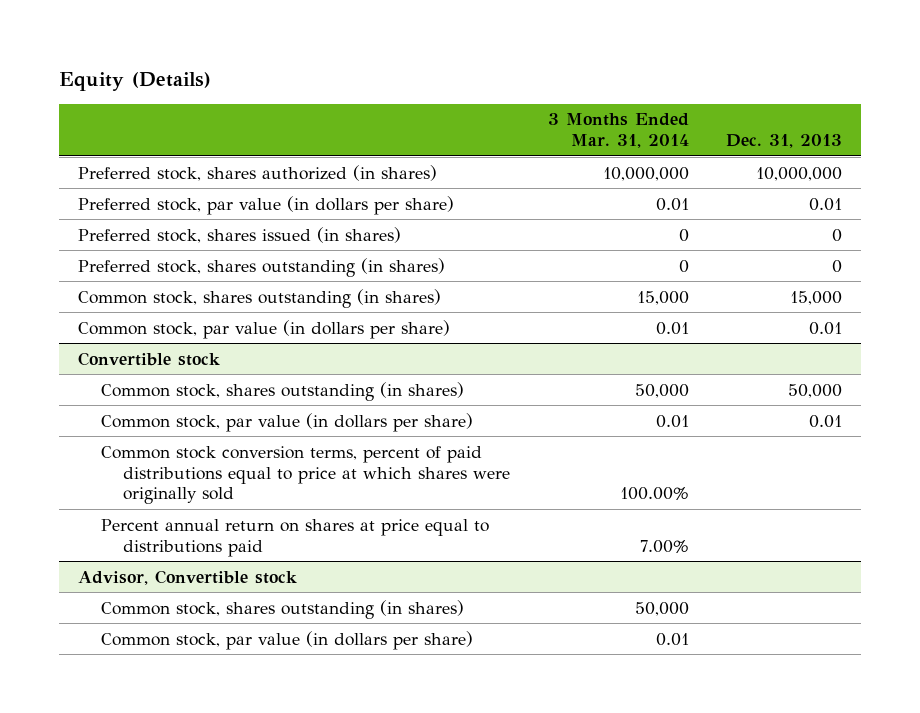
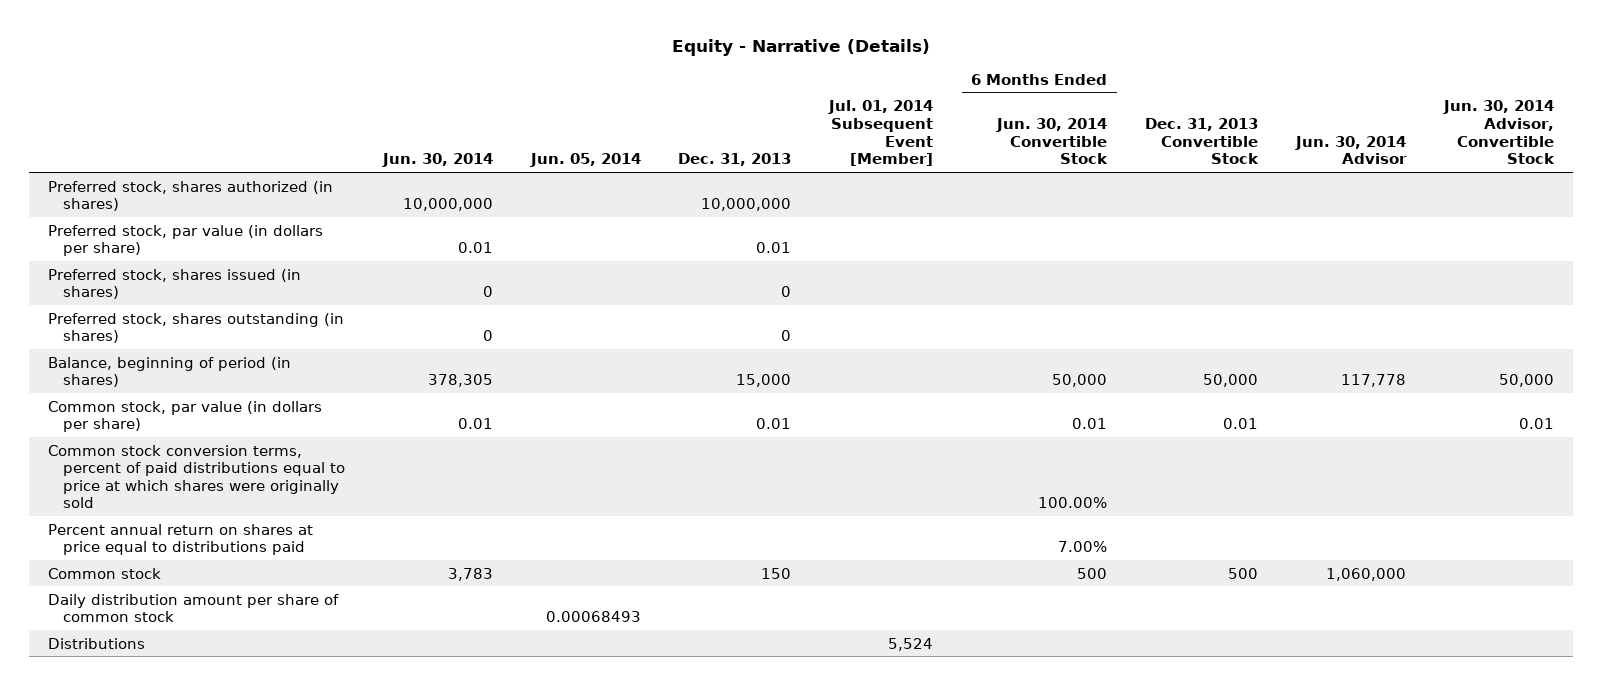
- Equity (Details)
+ Equity - Narrative (Details)
- | 3 Months Ended Mar. 31, 2014 | Dec. 31, 2013
+ | Jun. 30, 2014 | Jun. 05, 2014 | Dec. 31, 2013 | Jul. 01, 2014 Subsequent Event [Member] | 6 Months Ended Jun. 30, 2014 Convertible Stock | Dec. 31, 2013 Convertible Stock | Jun. 30, 2014 Advisor | Jun. 30, 2014 Advisor, Convertible Stock
- Common stock, shares outstanding (in shares) | 15,000 | 15,000
- Common stock, par value (in dollars per share) | 0.01 | 0.01
- Convertible stock
- Common stock, shares outstanding (in shares) | 50,000 | 50,000
+ Balance, beginning of period (in shares) | 378,305 | | 15,000 | | 50,000 | 50,000 | 117,778 | 50,000
- Advisor, Convertible stock
- Common stock, shares outstanding (in shares) | 50,000 |
- Common stock, par value (in dollars per share) | 0.01 |
+ Common stock | 3,783 | | 150 | | 500 | 500 | 1,060,000 |
+ Daily distribution amount per share of common stock | | 0.00068493 | | | | | |
+ Distributions | | | | 5,524 | | | |

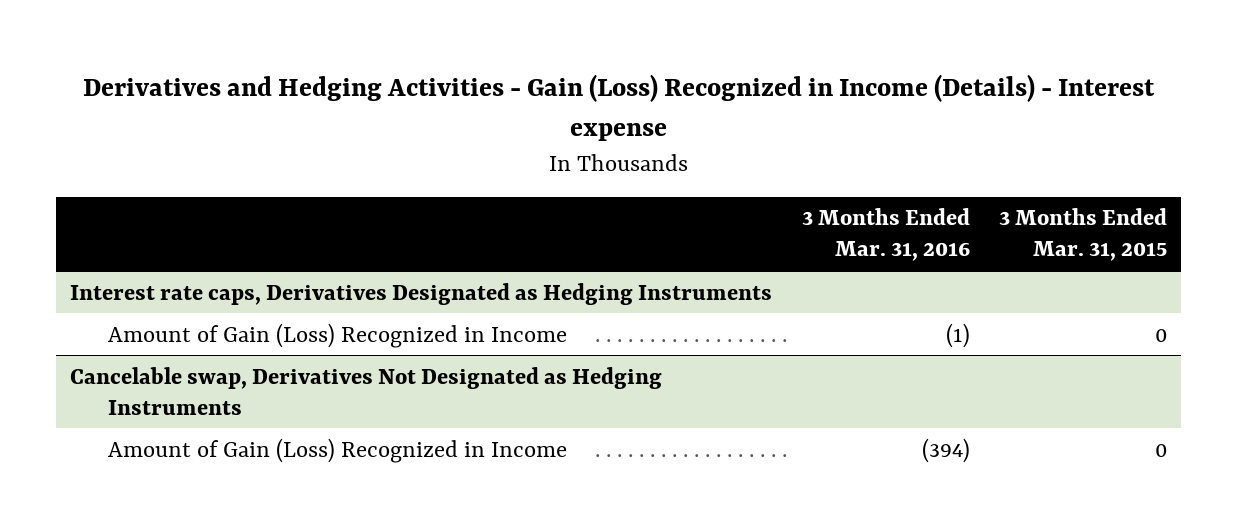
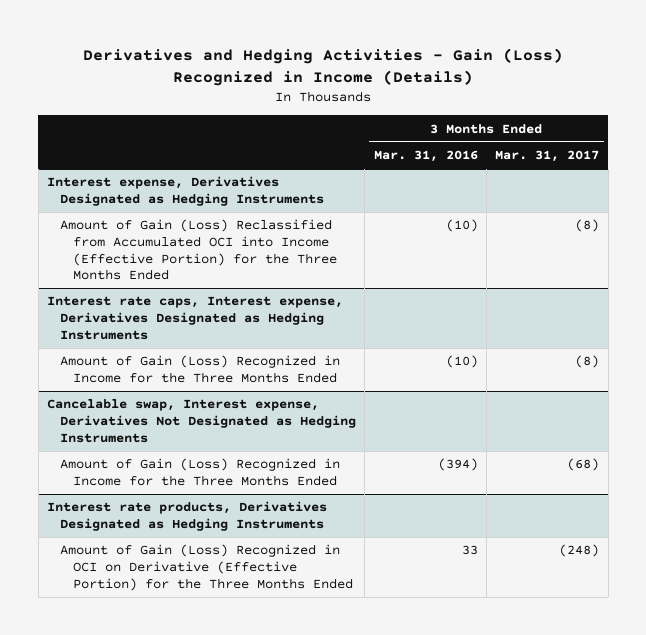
- Derivatives and Hedging Activities - Gain (Loss) Recognized in Income (Details) - Interest expense
+ Derivatives and Hedging Activities - Gain (Loss) Recognized in Income (Details)
- | 3 Months Ended Mar. 31, 2016 | 3 Months Ended Mar. 31, 2015
+ | 3 Months Ended Mar. 31, 2016 | 3 Months Ended Mar. 31, 2017
- Interest rate caps, Derivatives Designated as Hedging Instruments
- Amount of Gain (Loss) Recognized in Income | (1) | 0
- Cancelable swap, Derivatives Not Designated as Hedging Instruments
- Amount of Gain (Loss) Recognized in Income | (394) | 0
+ Interest expense, Derivatives Designated as Hedging Instruments
+ Amount of Gain (Loss) Reclassified from Accumulated OCI into Income (Effective Portion) for the Three Months Ended | (10) | (8)
+ Interest rate caps, Interest expense, Derivatives Designated as Hedging Instruments
+ Amount of Gain (Loss) Recognized in Income for the Three Months Ended | (10) | (8)
+ Cancelable swap, Interest expense, Derivatives Not Designated as Hedging Instruments
+ Amount of Gain (Loss) Recognized in Income for the Three Months Ended | (394) | (68)
+ Interest rate products, Derivatives Designated as Hedging Instruments
+ Amount of Gain (Loss) Recognized in OCI on Derivative (Effective Portion) for the Three Months Ended | 33 | (248)

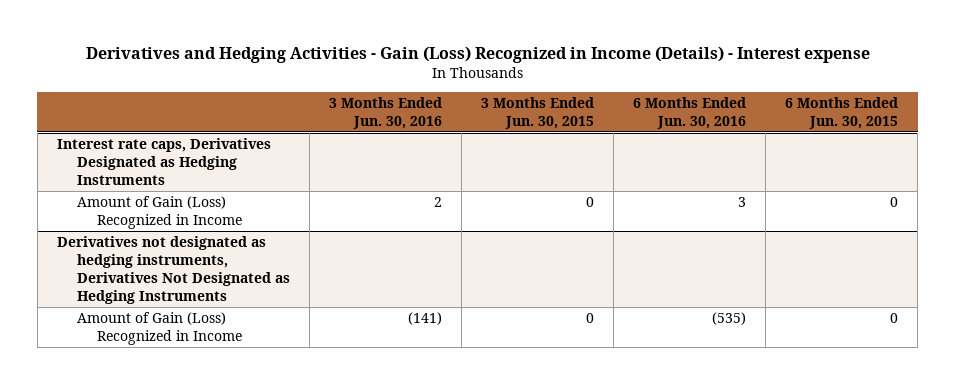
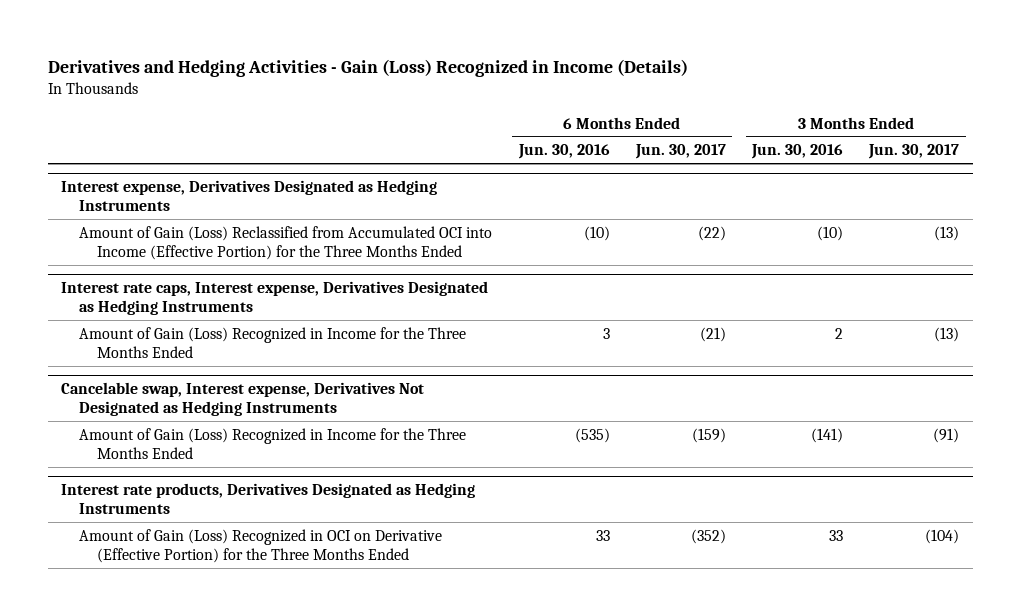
- Derivatives and Hedging Activities - Gain (Loss) Recognized in Income (Details) - Interest expense
+ Derivatives and Hedging Activities - Gain (Loss) Recognized in Income (Details)
- | 3 Months Ended Jun. 30, 2016 | 3 Months Ended Jun. 30, 2015 | 6 Months Ended Jun. 30, 2016 | 6 Months Ended Jun. 30, 2015
+ | 6 Months Ended Jun. 30, 2016 | 6 Months Ended Jun. 30, 2017 | 3 Months Ended Jun. 30, 2016 | 3 Months Ended Jun. 30, 2017
- Interest rate caps, Derivatives Designated as Hedging Instruments
- Amount of Gain (Loss) Recognized in Income | 2 | 0 | 3 | 0
- Derivatives not designated as hedging instruments, Derivatives Not Designated as Hedging Instruments
- Amount of Gain (Loss) Recognized in Income | (141) | 0 | (535) | 0
+ Interest expense, Derivatives Designated as Hedging Instruments
+ Amount of Gain (Loss) Reclassified from Accumulated OCI into Income (Effective Portion) for the Three Months Ended | (10) | (22) | (10) | (13)
+ Interest rate caps, Interest expense, Derivatives Designated as Hedging Instruments
+ Amount of Gain (Loss) Recognized in Income for the Three Months Ended | 3 | (21) | 2 | (13)
+ Cancelable swap, Interest expense, Derivatives Not Designated as Hedging Instruments
+ Amount of Gain (Loss) Recognized in Income for the Three Months Ended | (535) | (159) | (141) | (91)
+ Interest rate products, Derivatives Designated as Hedging Instruments
+ Amount of Gain (Loss) Recognized in OCI on Derivative (Effective Portion) for the Three Months Ended | 33 | (352) | 33 | (104)

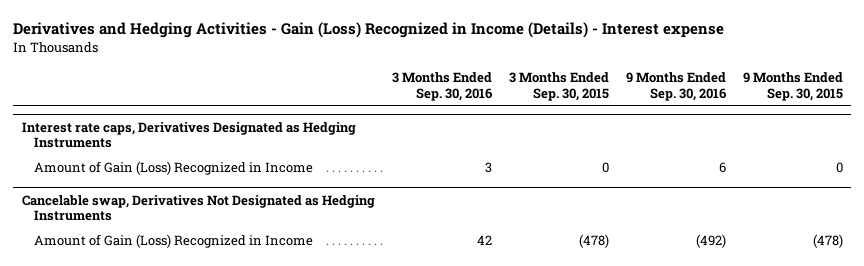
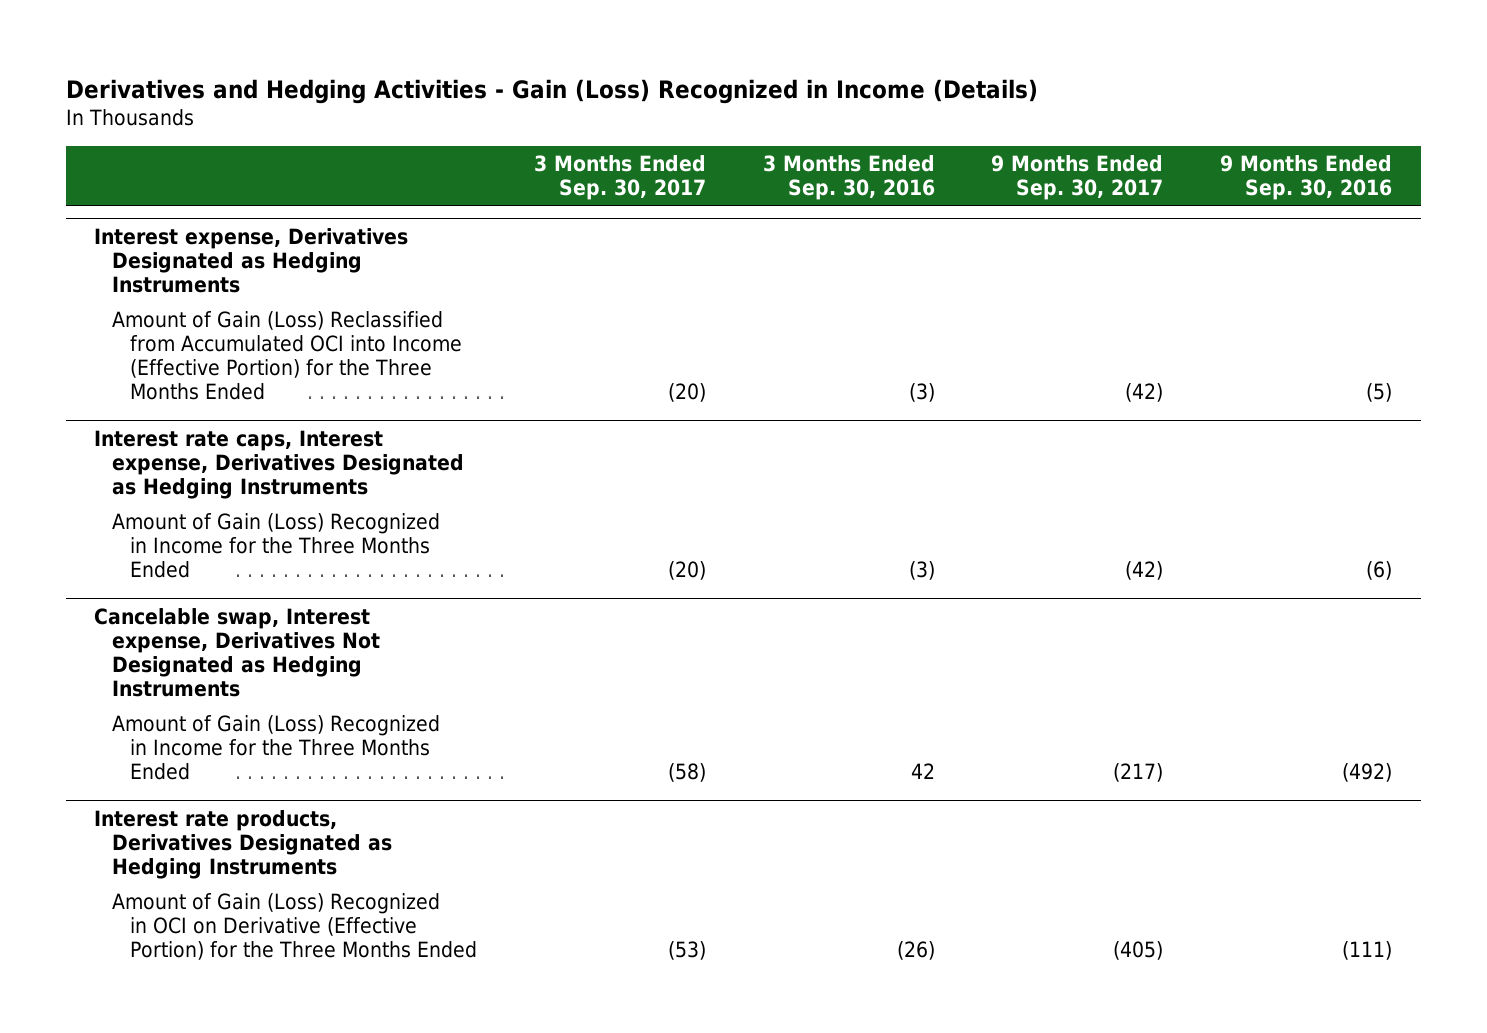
- Derivatives and Hedging Activities - Gain (Loss) Recognized in Income (Details) - Interest expense
+ Derivatives and Hedging Activities - Gain (Loss) Recognized in Income (Details)
- | 3 Months Ended Sep. 30, 2016 | 3 Months Ended Sep. 30, 2015 | 9 Months Ended Sep. 30, 2016 | 9 Months Ended Sep. 30, 2015
+ | 3 Months Ended Sep. 30, 2017 | 3 Months Ended Sep. 30, 2016 | 9 Months Ended Sep. 30, 2017 | 9 Months Ended Sep. 30, 2016
- Interest rate caps, Derivatives Designated as Hedging Instruments
- Amount of Gain (Loss) Recognized in Income | 3 | 0 | 6 | 0
- Cancelable swap, Derivatives Not Designated as Hedging Instruments
- Amount of Gain (Loss) Recognized in Income | 42 | (478) | (492) | (478)
+ Interest expense, Derivatives Designated as Hedging Instruments
+ Amount of Gain (Loss) Reclassified from Accumulated OCI into Income (Effective Portion) for the Three Months Ended | (20) | (3) | (42) | (5)
+ Interest rate caps, Interest expense, Derivatives Designated as Hedging Instruments
+ Amount of Gain (Loss) Recognized in Income for the Three Months Ended | (20) | (3) | (42) | (6)
+ Cancelable swap, Interest expense, Derivatives Not Designated as Hedging Instruments
+ Amount of Gain (Loss) Recognized in Income for the Three Months Ended | (58) | 42 | (217) | (492)
+ Interest rate products, Derivatives Designated as Hedging Instruments
+ Amount of Gain (Loss) Recognized in OCI on Derivative (Effective Portion) for the Three Months Ended | (53) | (26) | (405) | (111)

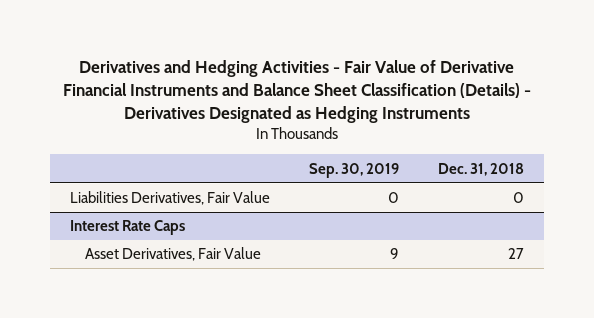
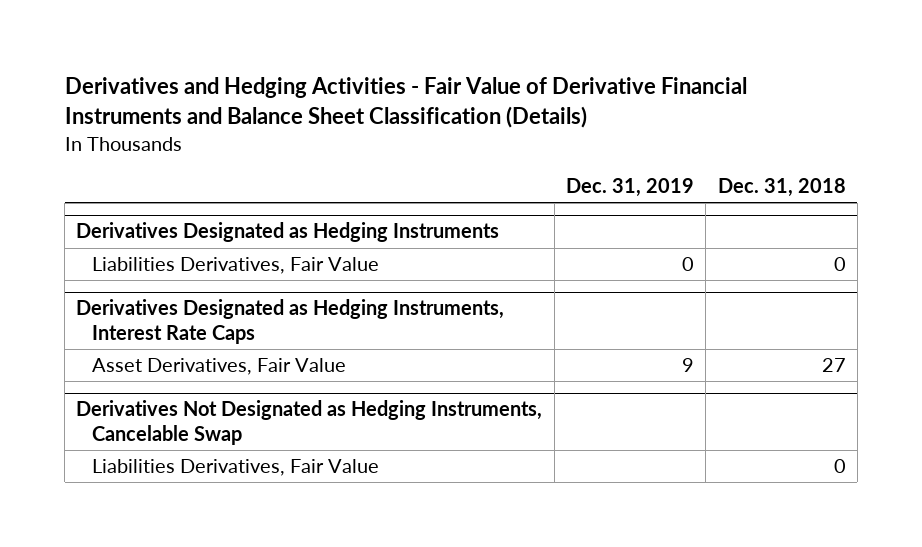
- Derivatives and Hedging Activities - Fair Value of Derivative Financial Instruments and Balance Sheet Classification (Details) - Derivatives Designated as Hedging Instruments
+ Derivatives and Hedging Activities - Fair Value of Derivative Financial Instruments and Balance Sheet Classification (Details)
- | Sep. 30, 2019 | Dec. 31, 2018
+ | Dec. 31, 2019 | Dec. 31, 2018
+ Derivatives Designated as Hedging Instruments
- Interest Rate Caps
+ Derivatives Designated as Hedging Instruments, Interest Rate Caps
+ Derivatives Not Designated as Hedging Instruments, Cancelable Swap
+ Liabilities Derivatives, Fair Value | | 0

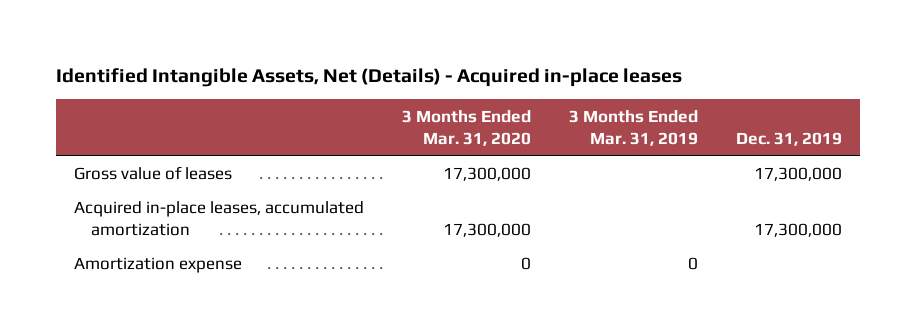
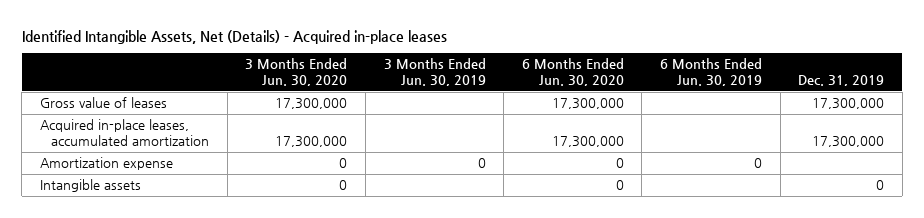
- | 3 Months Ended Mar. 31, 2020 | 3 Months Ended Mar. 31, 2019 | Dec. 31, 2019
+ | 3 Months Ended Jun. 30, 2020 | 3 Months Ended Jun. 30, 2019 | 6 Months Ended Jun. 30, 2020 | 6 Months Ended Jun. 30, 2019 | Dec. 31, 2019
+ Intangible assets | 0 | | 0 | | 0

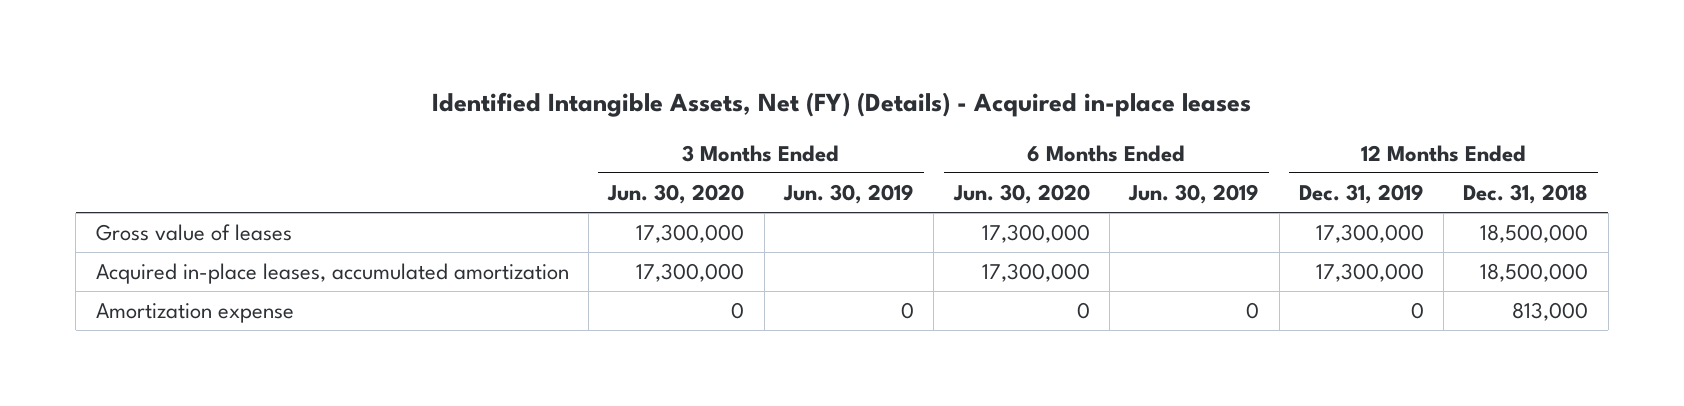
- Identified Intangible Assets, Net (Details) - Acquired in-place leases
+ Identified Intangible Assets, Net (FY) (Details) - Acquired in-place leases
- | 3 Months Ended Jun. 30, 2020 | 3 Months Ended Jun. 30, 2019 | 6 Months Ended Jun. 30, 2020 | 6 Months Ended Jun. 30, 2019 | Dec. 31, 2019
+ | 3 Months Ended Jun. 30, 2020 | 3 Months Ended Jun. 30, 2019 | 6 Months Ended Jun. 30, 2020 | 6 Months Ended Jun. 30, 2019 | 12 Months Ended Dec. 31, 2019 | 12 Months Ended Dec. 31, 2018
- Intangible assets | 0 | | 0 | | 0

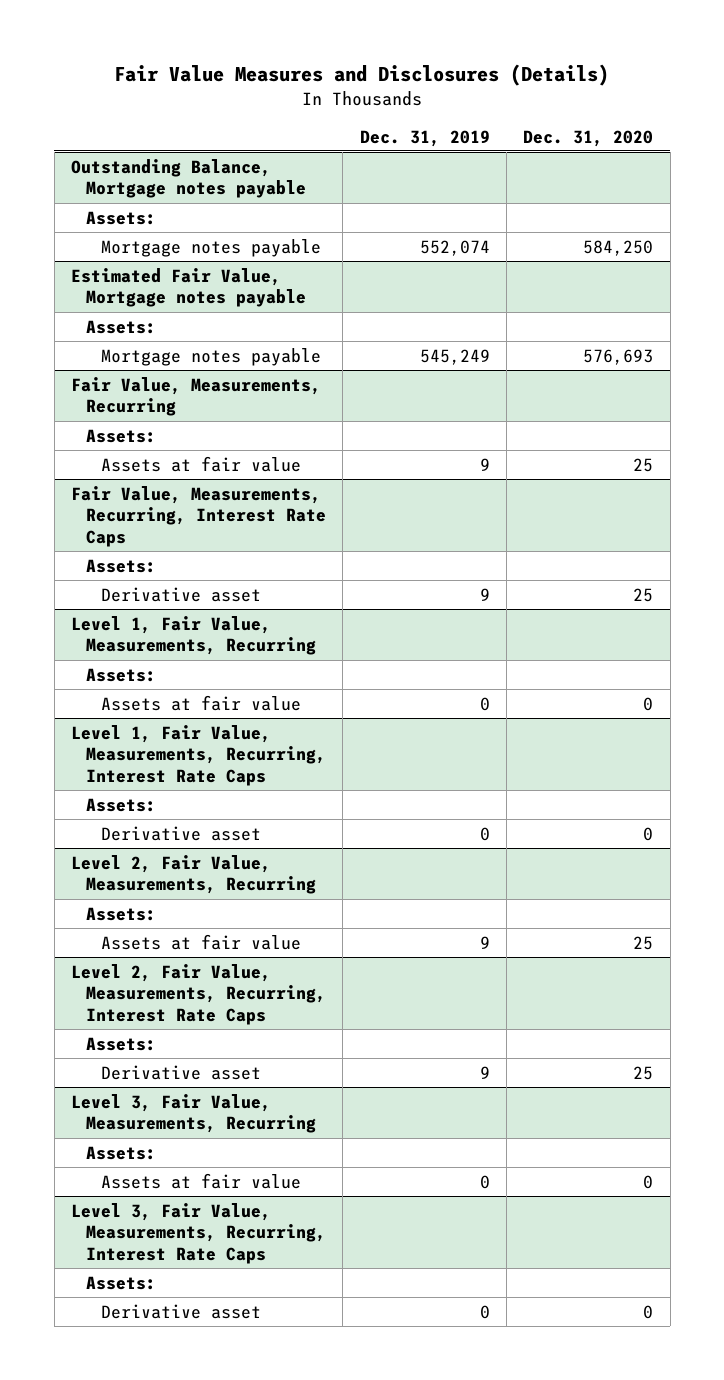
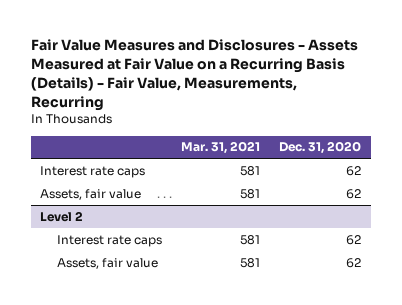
- Fair Value Measures and Disclosures (Details)
+ Fair Value Measures and Disclosures - Assets Measured at Fair Value on a Recurring Basis (Details) - Fair Value, Measurements, Recurring
- | Dec. 31, 2019 | Dec. 31, 2020
+ | Mar. 31, 2021 | Dec. 31, 2020
- Outstanding Balance, Mortgage notes payable
- Assets:
- Mortgage notes payable | 552,074 | 584,250
- Estimated Fair Value, Mortgage notes payable
- Assets:
- Mortgage notes payable | 545,249 | 576,693
- Fair Value, Measurements, Recurring
- Assets:
- Assets at fair value | 9 | 25
- Fair Value, Measurements, Recurring, Interest Rate Caps
- Assets:
- Derivative asset | 9 | 25
- Level 1, Fair Value, Measurements, Recurring
- Assets:
- Assets at fair value | 0 | 0
- Level 1, Fair Value, Measurements, Recurring, Interest Rate Caps
- Assets:
- Derivative asset | 0 | 0
- Level 2, Fair Value, Measurements, Recurring
- Assets:
- Assets at fair value | 9 | 25
- Level 2, Fair Value, Measurements, Recurring, Interest Rate Caps
- Assets:
- Derivative asset | 9 | 25
- Level 3, Fair Value, Measurements, Recurring
- Assets:
- Assets at fair value | 0 | 0
- Level 3, Fair Value, Measurements, Recurring, Interest Rate Caps
- Assets:
- Derivative asset | 0 | 0
+ Interest rate caps | 581 | 62
+ Assets, fair value | 581 | 62
+ Level 2
+ Interest rate caps | 581 | 62
+ Assets, fair value | 581 | 62

